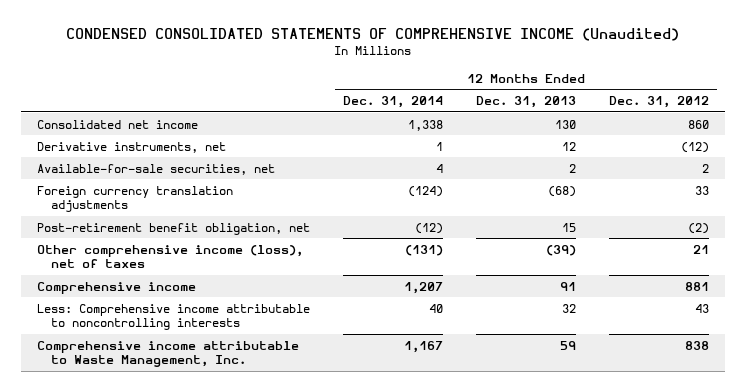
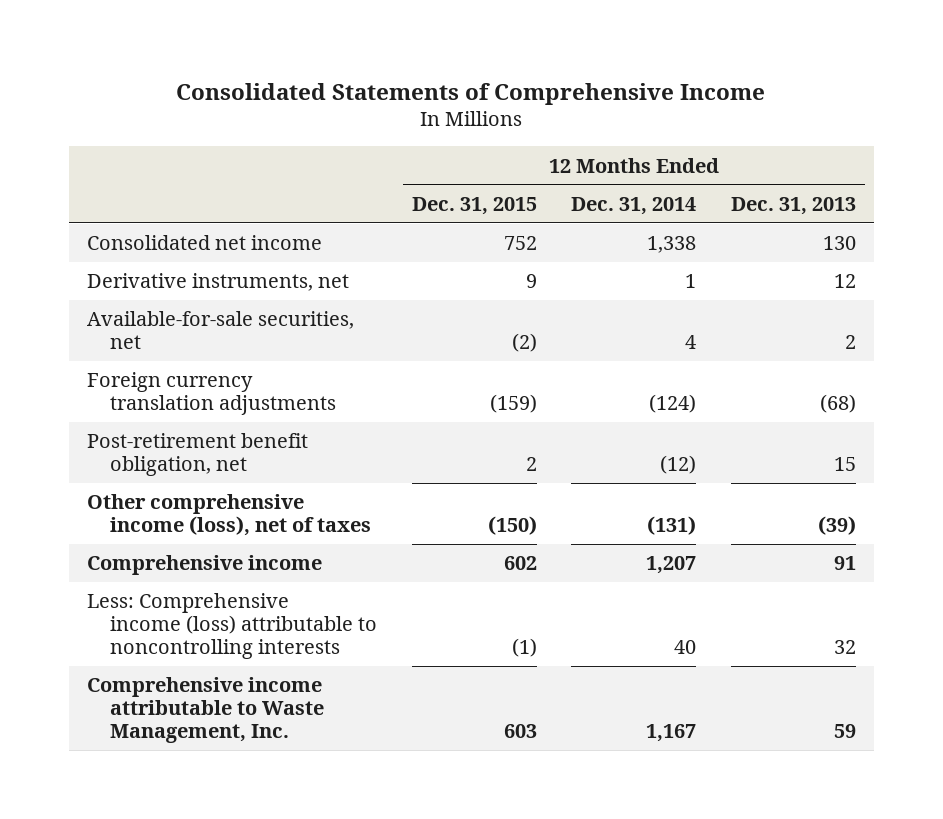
- CONDENSED CONSOLIDATED STATEMENTS OF COMPREHENSIVE INCOME (Unaudited)
+ Consolidated Statements of Comprehensive Income
- | 12 Months Ended Dec. 31, 2014 | 12 Months Ended Dec. 31, 2013 | 12 Months Ended Dec. 31, 2012
+ | 12 Months Ended Dec. 31, 2015 | 12 Months Ended Dec. 31, 2014 | 12 Months Ended Dec. 31, 2013
- Less: Comprehensive income attributable to noncontrolling interests | 40 | 32 | 43
+ Less: Comprehensive income (loss) attributable to noncontrolling interests | (1) | 40 | 32

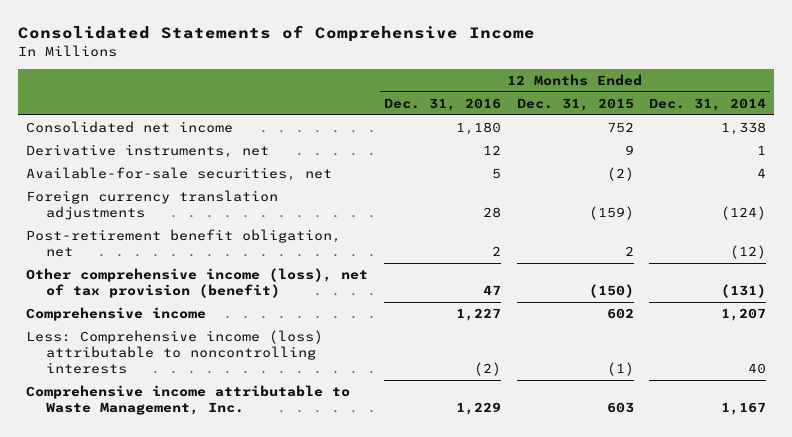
- | 12 Months Ended Dec. 31, 2015 | 12 Months Ended Dec. 31, 2014 | 12 Months Ended Dec. 31, 2013
+ | 12 Months Ended Dec. 31, 2016 | 12 Months Ended Dec. 31, 2015 | 12 Months Ended Dec. 31, 2014
- Other comprehensive income (loss), net of taxes | (150) | (131) | (39)
+ Other comprehensive income (loss), net of tax provision (benefit) | 47 | (150) | (131)

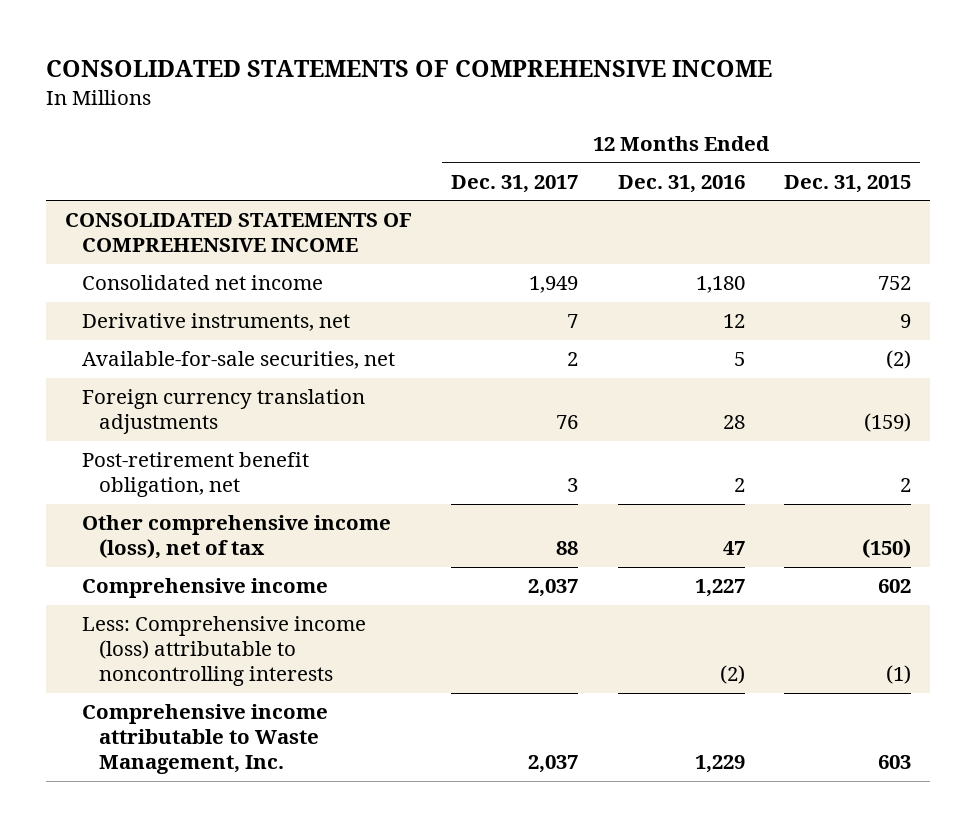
- Consolidated Statements of Comprehensive Income
+ CONSOLIDATED STATEMENTS OF COMPREHENSIVE INCOME
- | 12 Months Ended Dec. 31, 2016 | 12 Months Ended Dec. 31, 2015 | 12 Months Ended Dec. 31, 2014
+ | 12 Months Ended Dec. 31, 2017 | 12 Months Ended Dec. 31, 2016 | 12 Months Ended Dec. 31, 2015
+ CONSOLIDATED STATEMENTS OF COMPREHENSIVE INCOME
- Other comprehensive income (loss), net of tax provision (benefit) | 47 | (150) | (131)
+ Other comprehensive income (loss), net of tax | 88 | 47 | (150)

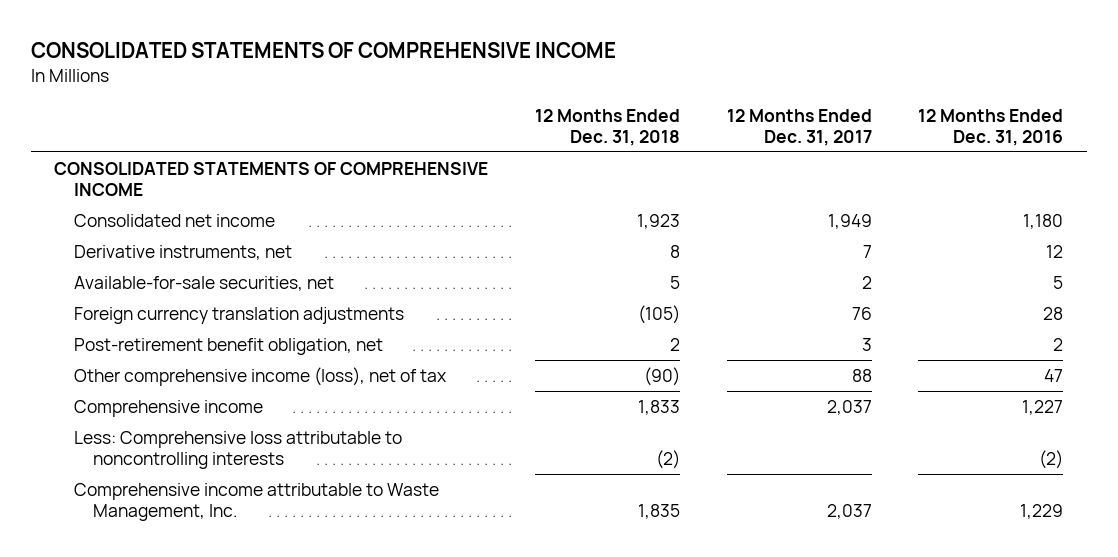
- | 12 Months Ended Dec. 31, 2017 | 12 Months Ended Dec. 31, 2016 | 12 Months Ended Dec. 31, 2015
+ | 12 Months Ended Dec. 31, 2018 | 12 Months Ended Dec. 31, 2017 | 12 Months Ended Dec. 31, 2016
- Less: Comprehensive income (loss) attributable to noncontrolling interests | | (2) | (1)
+ Less: Comprehensive loss attributable to noncontrolling interests | (2) | | (2)

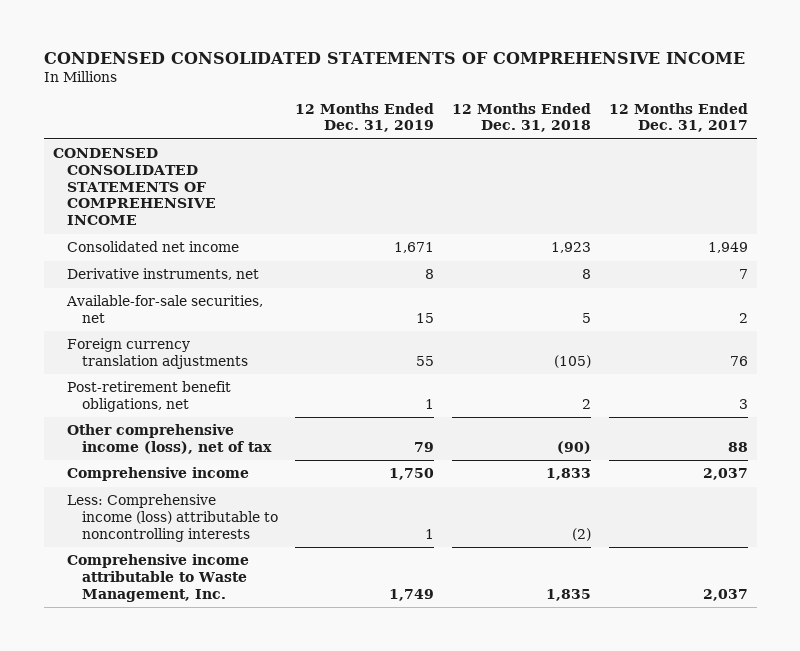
- CONSOLIDATED STATEMENTS OF COMPREHENSIVE INCOME
+ CONDENSED CONSOLIDATED STATEMENTS OF COMPREHENSIVE INCOME
- | 12 Months Ended Dec. 31, 2018 | 12 Months Ended Dec. 31, 2017 | 12 Months Ended Dec. 31, 2016
+ | 12 Months Ended Dec. 31, 2019 | 12 Months Ended Dec. 31, 2018 | 12 Months Ended Dec. 31, 2017
- CONSOLIDATED STATEMENTS OF COMPREHENSIVE INCOME
+ CONDENSED CONSOLIDATED STATEMENTS OF COMPREHENSIVE INCOME
- Post-retirement benefit obligation, net | 2 | 3 | 2
+ Post-retirement benefit obligations, net | 1 | 2 | 3
- Less: Comprehensive loss attributable to noncontrolling interests | (2) | | (2)
+ Less: Comprehensive income (loss) attributable to noncontrolling interests | 1 | (2) |

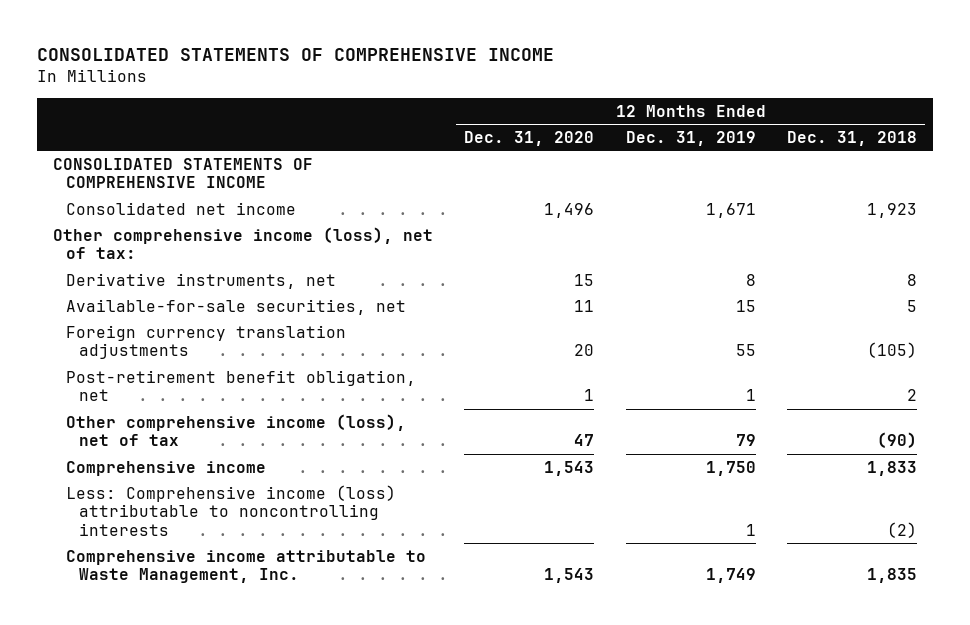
- CONDENSED CONSOLIDATED STATEMENTS OF COMPREHENSIVE INCOME
+ CONSOLIDATED STATEMENTS OF COMPREHENSIVE INCOME
- | 12 Months Ended Dec. 31, 2019 | 12 Months Ended Dec. 31, 2018 | 12 Months Ended Dec. 31, 2017
+ | 12 Months Ended Dec. 31, 2020 | 12 Months Ended Dec. 31, 2019 | 12 Months Ended Dec. 31, 2018
- CONDENSED CONSOLIDATED STATEMENTS OF COMPREHENSIVE INCOME
+ CONSOLIDATED STATEMENTS OF COMPREHENSIVE INCOME
+ Other comprehensive income (loss), net of tax:
- Post-retirement benefit obligations, net | 1 | 2 | 3
+ Post-retirement benefit obligation, net | 1 | 1 | 2

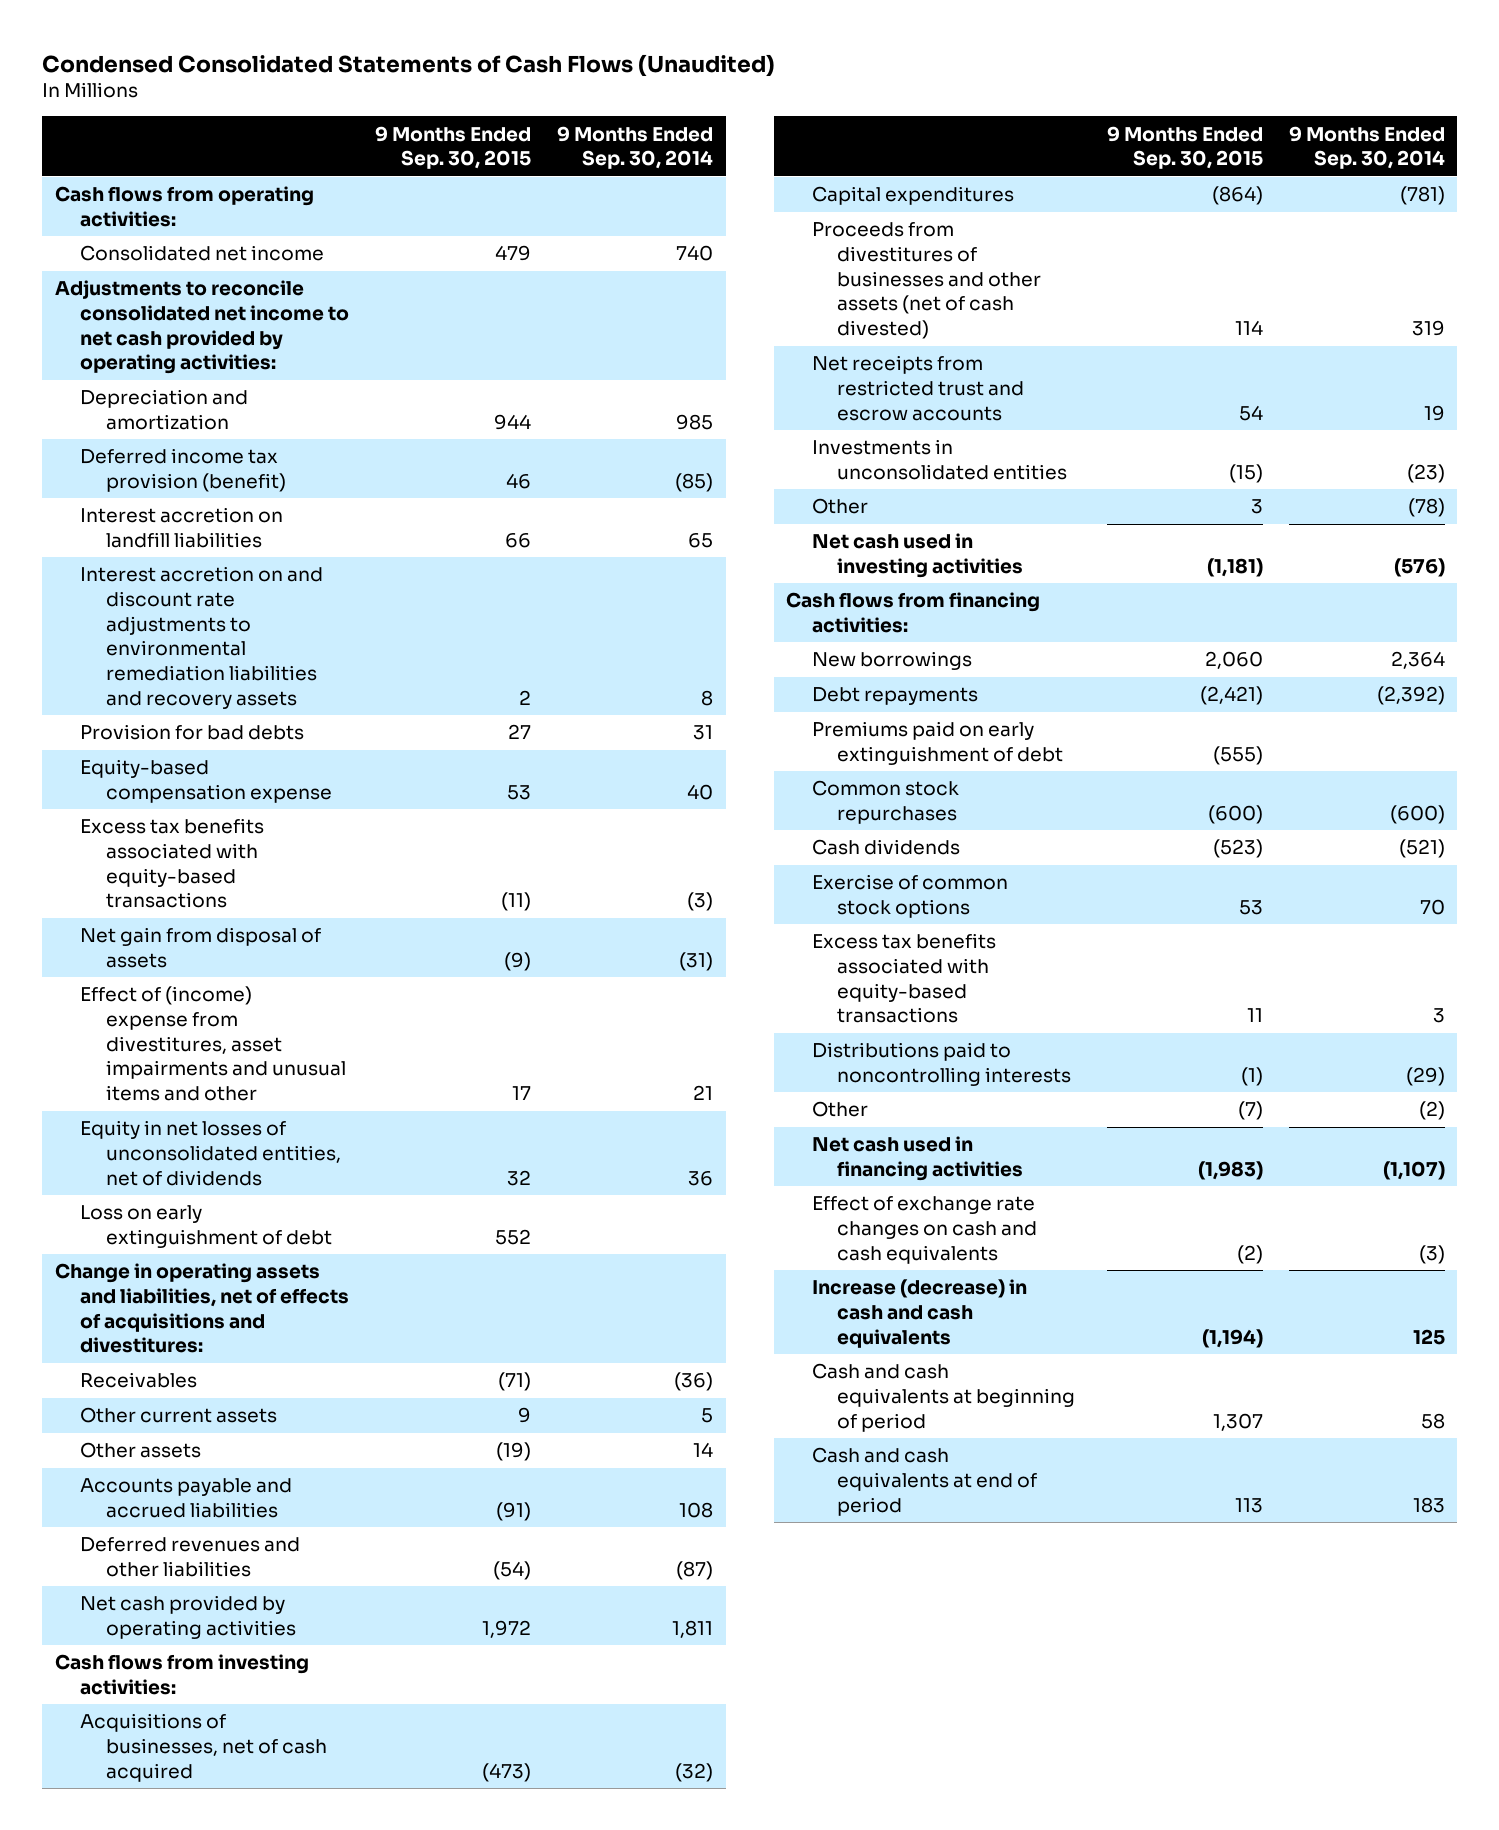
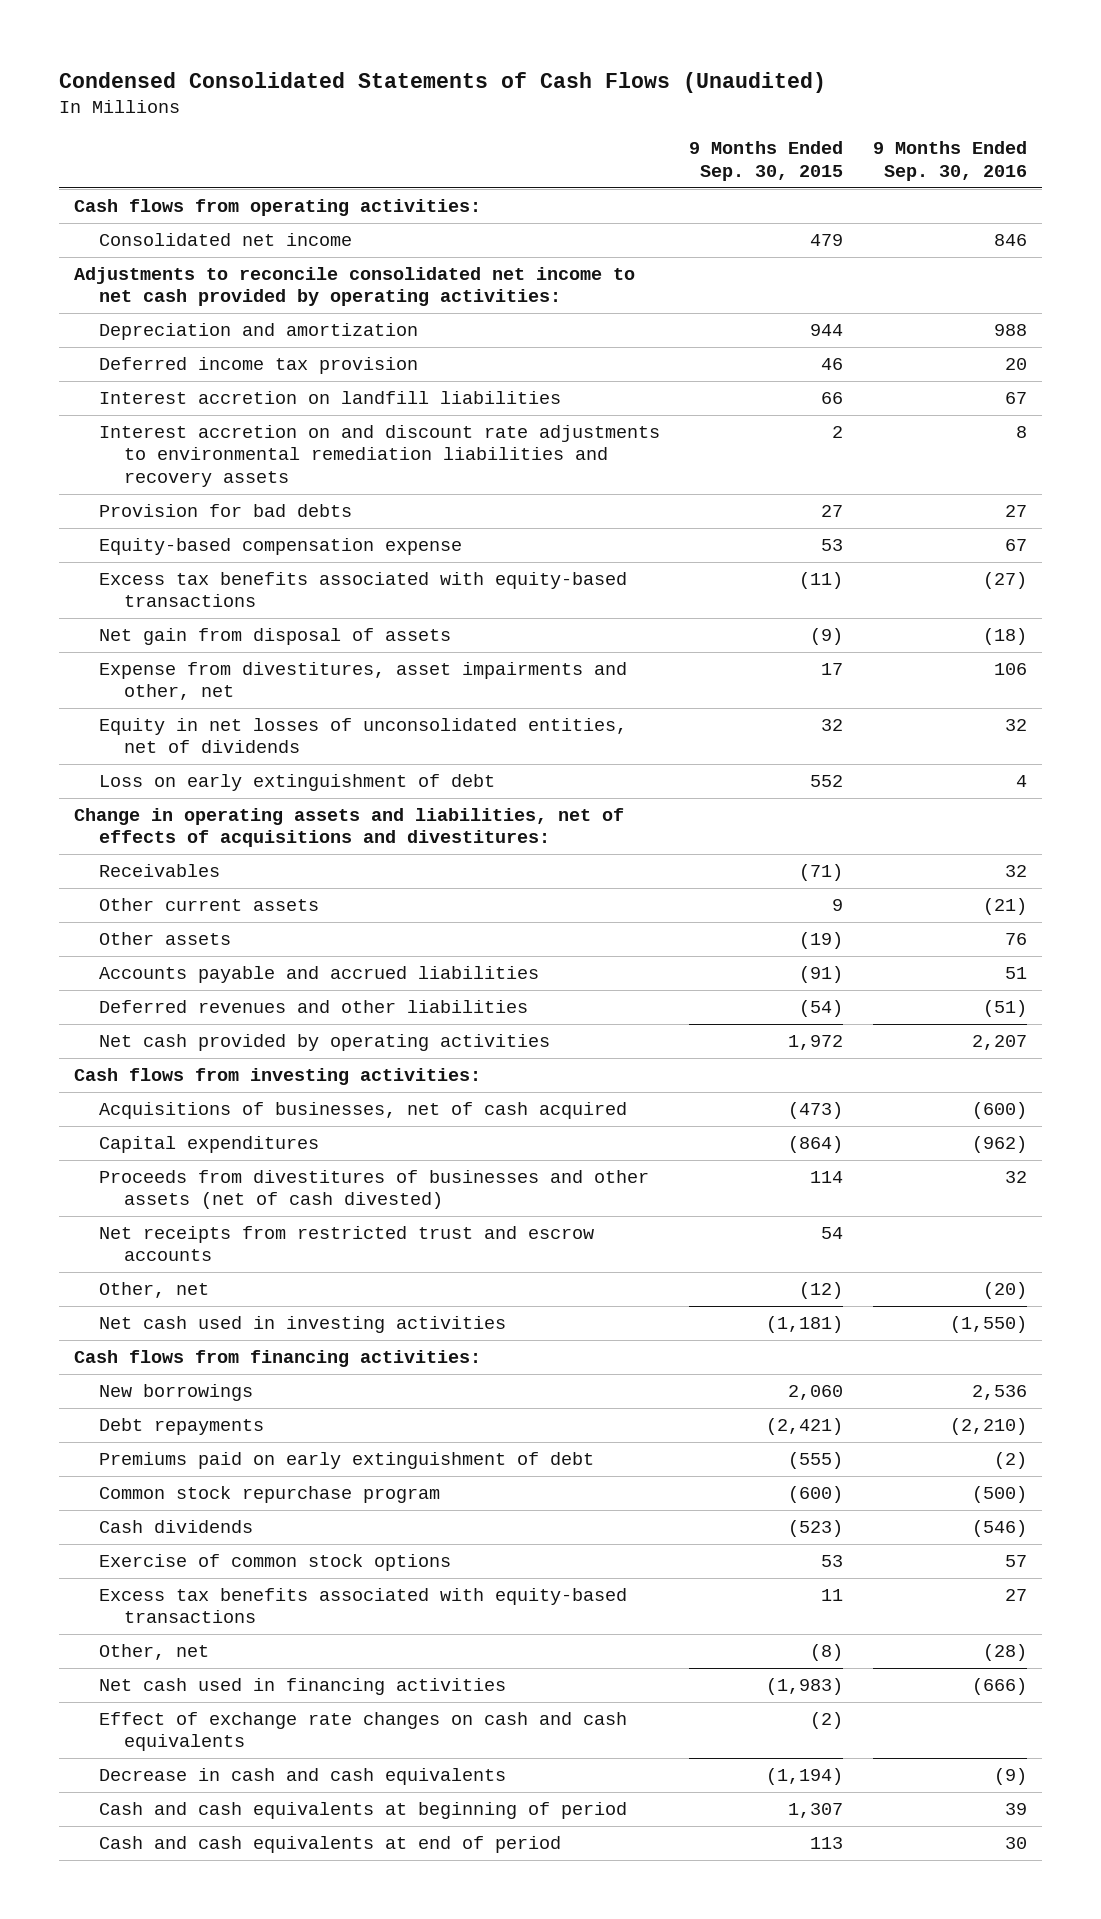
- | 9 Months Ended Sep. 30, 2015 | 9 Months Ended Sep. 30, 2014
+ | 9 Months Ended Sep. 30, 2015 | 9 Months Ended Sep. 30, 2016
- Deferred income tax provision (benefit) | 46 | (85)
+ Deferred income tax provision | 46 | 20
- Effect of (income) expense from divestitures, asset impairments and unusual items and other | 17 | 21
+ Expense from divestitures, asset impairments and other, net | 17 | 106
- Investments in unconsolidated entities | (15) | (23)
- Other | 3 | (78)
+ Other, net | (12) | (20)
- Common stock repurchases | (600) | (600)
+ Common stock repurchase program | (600) | (500)
- Distributions paid to noncontrolling interests | (1) | (29)
- Other | (7) | (2)
+ Other, net | (8) | (28)
- Increase (decrease) in cash and cash equivalents | (1,194) | 125
+ Decrease in cash and cash equivalents | (1,194) | (9)

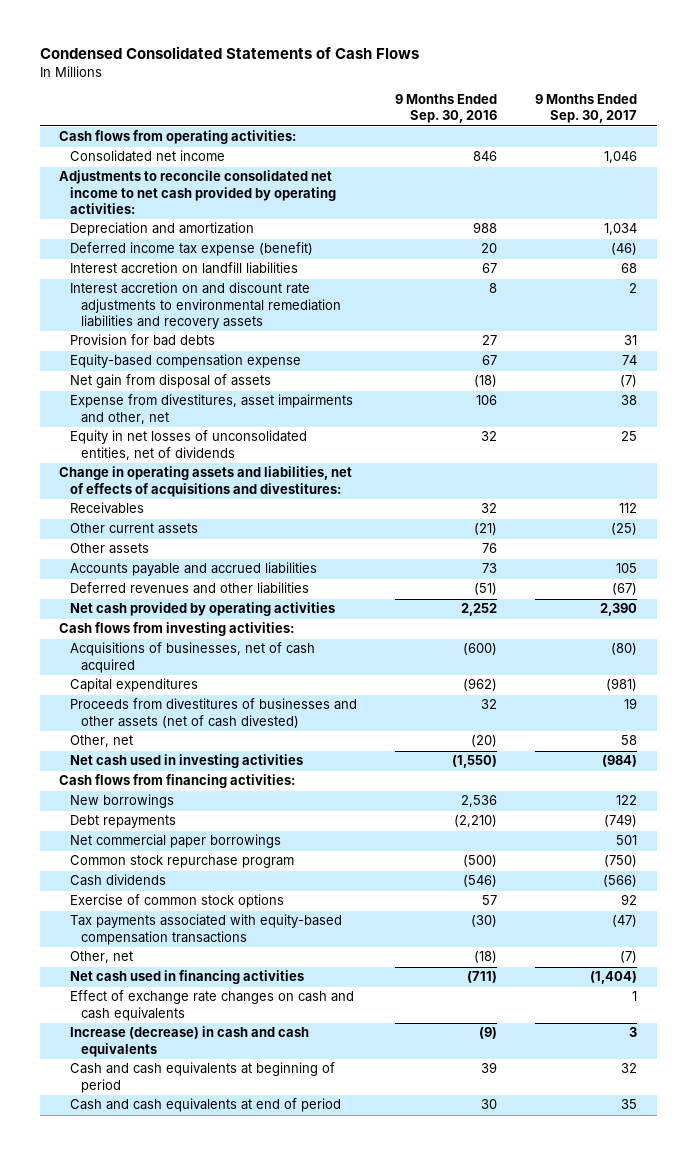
- Condensed Consolidated Statements of Cash Flows (Unaudited)
+ Condensed Consolidated Statements of Cash Flows
- | 9 Months Ended Sep. 30, 2015 | 9 Months Ended Sep. 30, 2016
+ | 9 Months Ended Sep. 30, 2016 | 9 Months Ended Sep. 30, 2017
- Deferred income tax provision | 46 | 20
+ Deferred income tax expense (benefit) | 20 | (46)
- Excess tax benefits associated with equity-based transactions | (11) | (27)
- Loss on early extinguishment of debt | 552 | 4
- Accounts payable and accrued liabilities | (91) | 51
+ Accounts payable and accrued liabilities | 73 | 105
- Net cash provided by operating activities | 1,972 | 2,207
+ Net cash provided by operating activities | 2,252 | 2,390
- Net receipts from restricted trust and escrow accounts | 54 |
- Premiums paid on early extinguishment of debt | (555) | (2)
+ Net commercial paper borrowings | | 501
- Excess tax benefits associated with equity-based transactions | 11 | 27
- Other, net | (8) | (28)
- Net cash used in financing activities | (1,983) | (666)
+ Tax payments associated with equity-based compensation transactions | (30) | (47)
+ Other, net | (18) | (7)
+ Net cash used in financing activities | (711) | (1,404)
- Decrease in cash and cash equivalents | (1,194) | (9)
+ Increase (decrease) in cash and cash equivalents | (9) | 3

